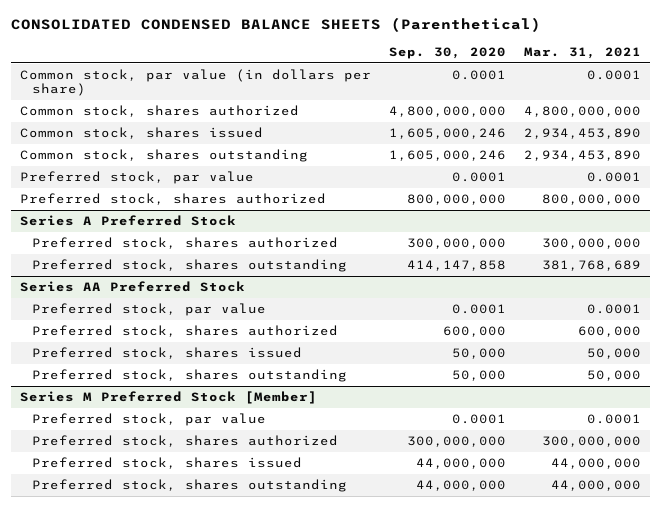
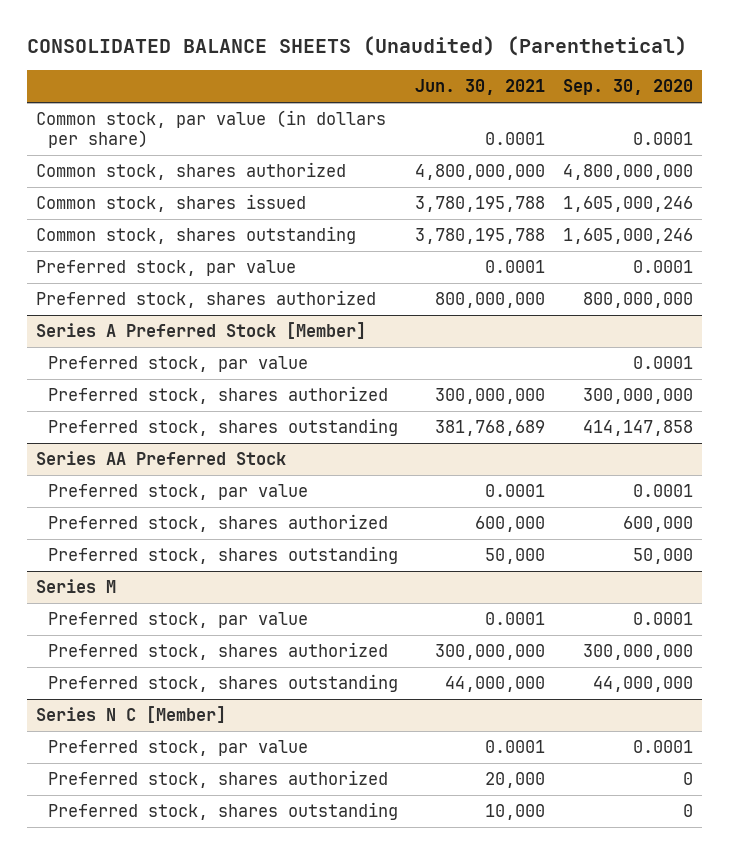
- CONSOLIDATED CONDENSED BALANCE SHEETS (Parenthetical)
+ CONSOLIDATED BALANCE SHEETS (Unaudited) (Parenthetical)
- | Sep. 30, 2020 | Mar. 31, 2021
+ | Jun. 30, 2021 | Sep. 30, 2020
- Series A Preferred Stock
+ Series A Preferred Stock [Member]
+ Preferred stock, par value | | 0.0001
@ Series AA Preferred Stock
- Preferred stock, shares issued | 50,000 | 50,000
- Series M Preferred Stock [Member]
+ Series M
- Preferred stock, shares issued | 44,000,000 | 44,000,000
+ Series N C [Member]
+ Preferred stock, par value | 0.0001 | 0.0001
+ Preferred stock, shares authorized | 20,000 | 0
+ Preferred stock, shares outstanding | 10,000 | 0

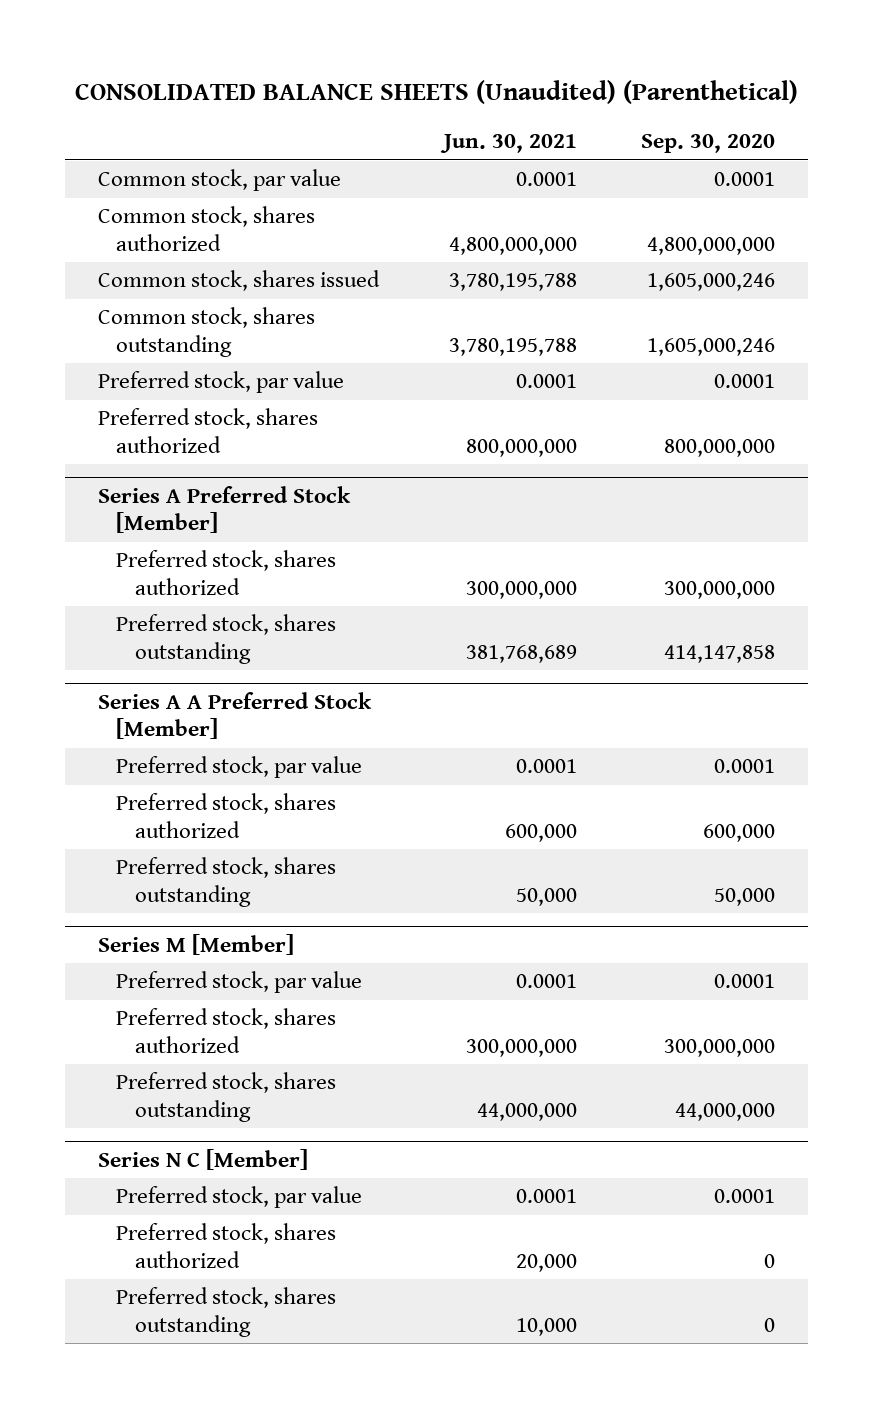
- Common stock, par value (in dollars per share) | 0.0001 | 0.0001
+ Common stock, par value | 0.0001 | 0.0001
@ Series A Preferred Stock [Member]
- Preferred stock, par value | | 0.0001
- Series AA Preferred Stock
+ Series A A Preferred Stock [Member]
- Series M
+ Series M [Member]

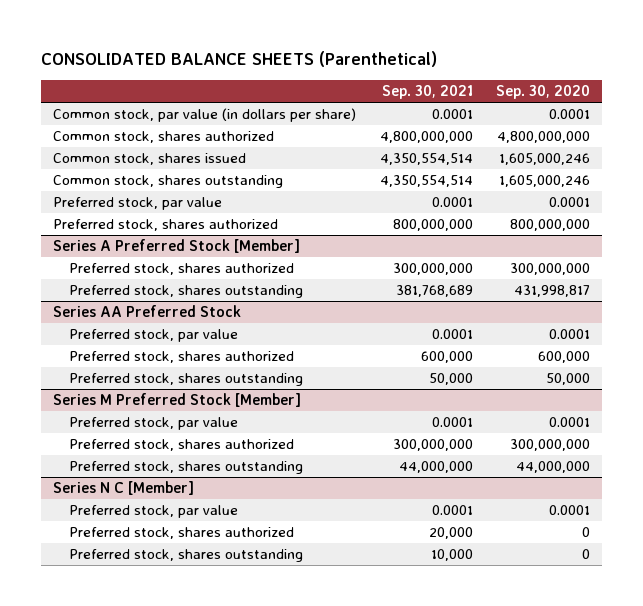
- CONSOLIDATED BALANCE SHEETS (Unaudited) (Parenthetical)
+ CONSOLIDATED BALANCE SHEETS (Parenthetical)
- | Jun. 30, 2021 | Sep. 30, 2020
+ | Sep. 30, 2021 | Sep. 30, 2020
- Common stock, par value | 0.0001 | 0.0001
+ Common stock, par value (in dollars per share) | 0.0001 | 0.0001
@ Series A Preferred Stock [Member]
- Preferred stock, shares outstanding | 381,768,689 | 414,147,858
- Series A A Preferred Stock [Member]
@ Series A Preferred Stock [Member]
+ Preferred stock, shares outstanding | 381,768,689 | 431,998,817
+ Series AA Preferred Stock
- Series M [Member]
+ Series M Preferred Stock [Member]

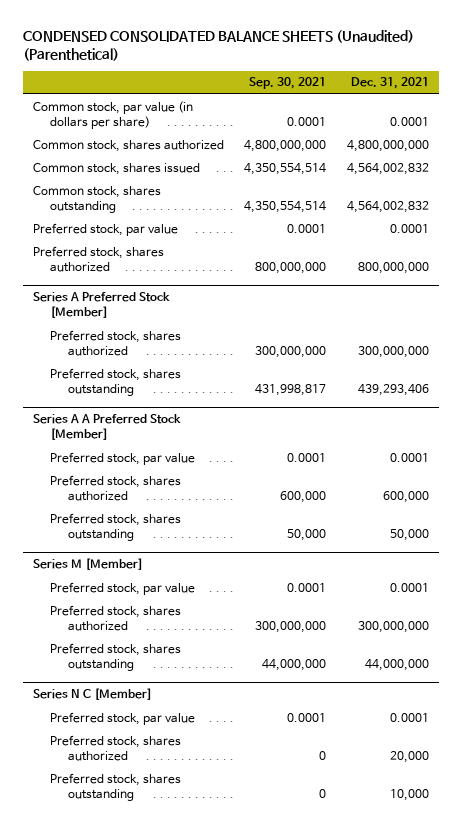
- CONSOLIDATED BALANCE SHEETS (Parenthetical)
+ CONDENSED CONSOLIDATED BALANCE SHEETS (Unaudited) (Parenthetical)
- | Sep. 30, 2021 | Sep. 30, 2020
+ | Sep. 30, 2021 | Dec. 31, 2021
@ Series A Preferred Stock [Member]
- Preferred stock, shares outstanding | 381,768,689 | 431,998,817
- Series AA Preferred Stock
@ Series A Preferred Stock [Member]
+ Preferred stock, shares outstanding | 431,998,817 | 439,293,406
+ Series A A Preferred Stock [Member]
- Series M Preferred Stock [Member]
+ Series M [Member]
@ Series N C [Member]
- Preferred stock, shares authorized | 20,000 | 0
- Preferred stock, shares outstanding | 10,000 | 0
+ Preferred stock, shares authorized | 0 | 20,000
+ Preferred stock, shares outstanding | 0 | 10,000

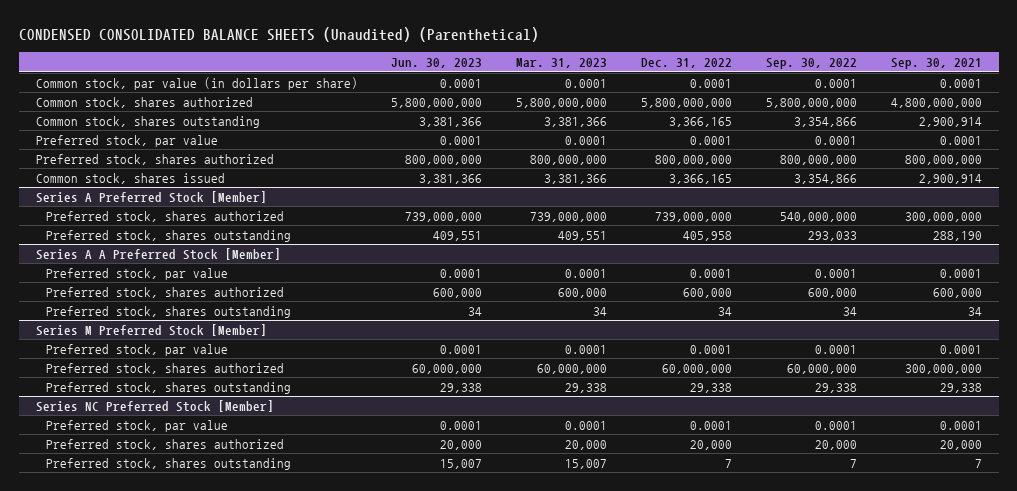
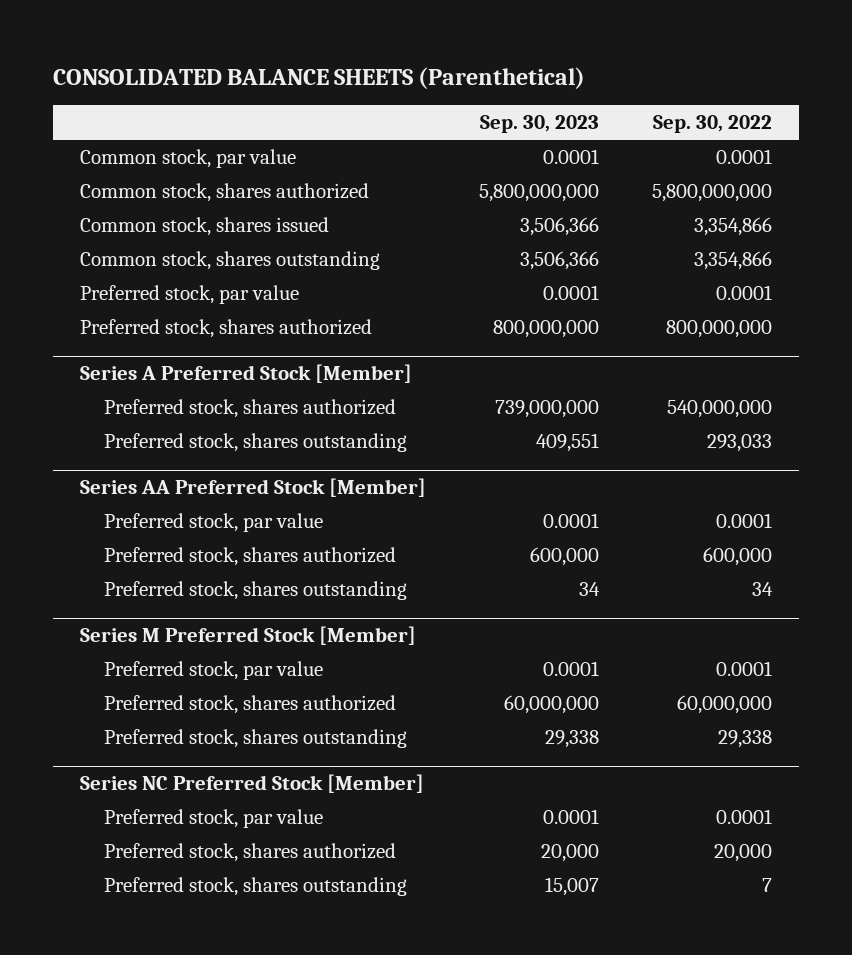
- CONDENSED CONSOLIDATED BALANCE SHEETS (Unaudited) (Parenthetical)
+ CONSOLIDATED BALANCE SHEETS (Parenthetical)
- | Jun. 30, 2023 | Mar. 31, 2023 | Dec. 31, 2022 | Sep. 30, 2022 | Sep. 30, 2021
+ | Sep. 30, 2023 | Sep. 30, 2022
- Common stock, par value (in dollars per share) | 0.0001 | 0.0001 | 0.0001 | 0.0001 | 0.0001
+ Common stock, par value | 0.0001 | 0.0001
moved up: Common stock, shares issued | 3,506,366 | 3,354,866
- Series A A Preferred Stock [Member]
+ Series AA Preferred Stock [Member]

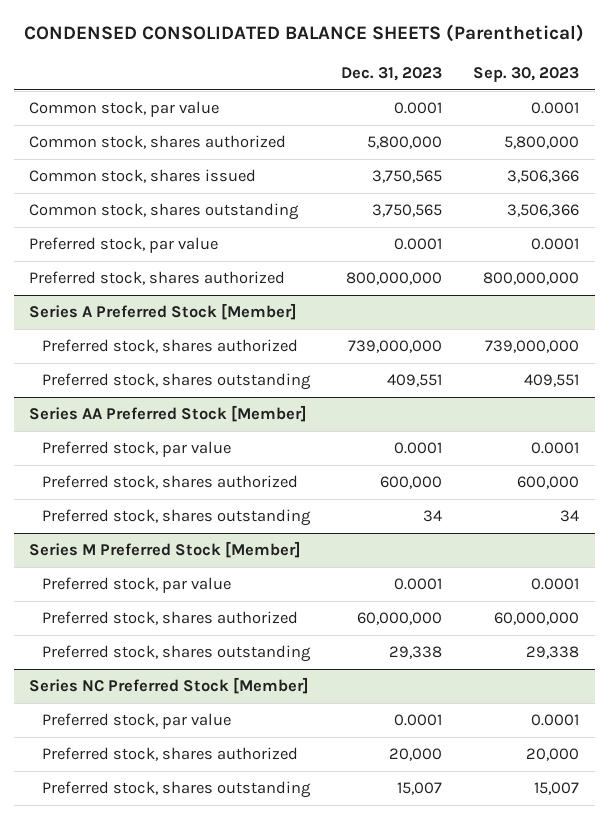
- CONSOLIDATED BALANCE SHEETS (Parenthetical)
+ CONDENSED CONSOLIDATED BALANCE SHEETS (Parenthetical)
- | Sep. 30, 2023 | Sep. 30, 2022
+ | Dec. 31, 2023 | Sep. 30, 2023
- Common stock, shares authorized | 5,800,000,000 | 5,800,000,000
+ Common stock, shares authorized | 5,800,000 | 5,800,000

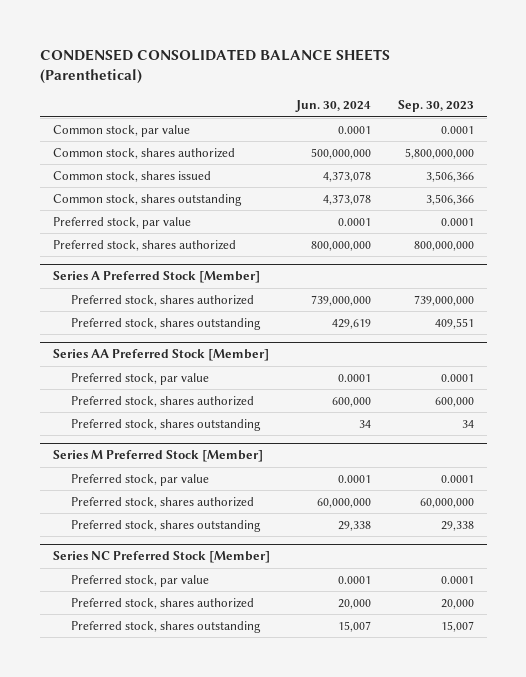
- | Dec. 31, 2023 | Sep. 30, 2023
+ | Jun. 30, 2024 | Sep. 30, 2023
- Common stock, shares authorized | 5,800,000 | 5,800,000
+ Common stock, shares authorized | 500,000,000 | 5,800,000,000

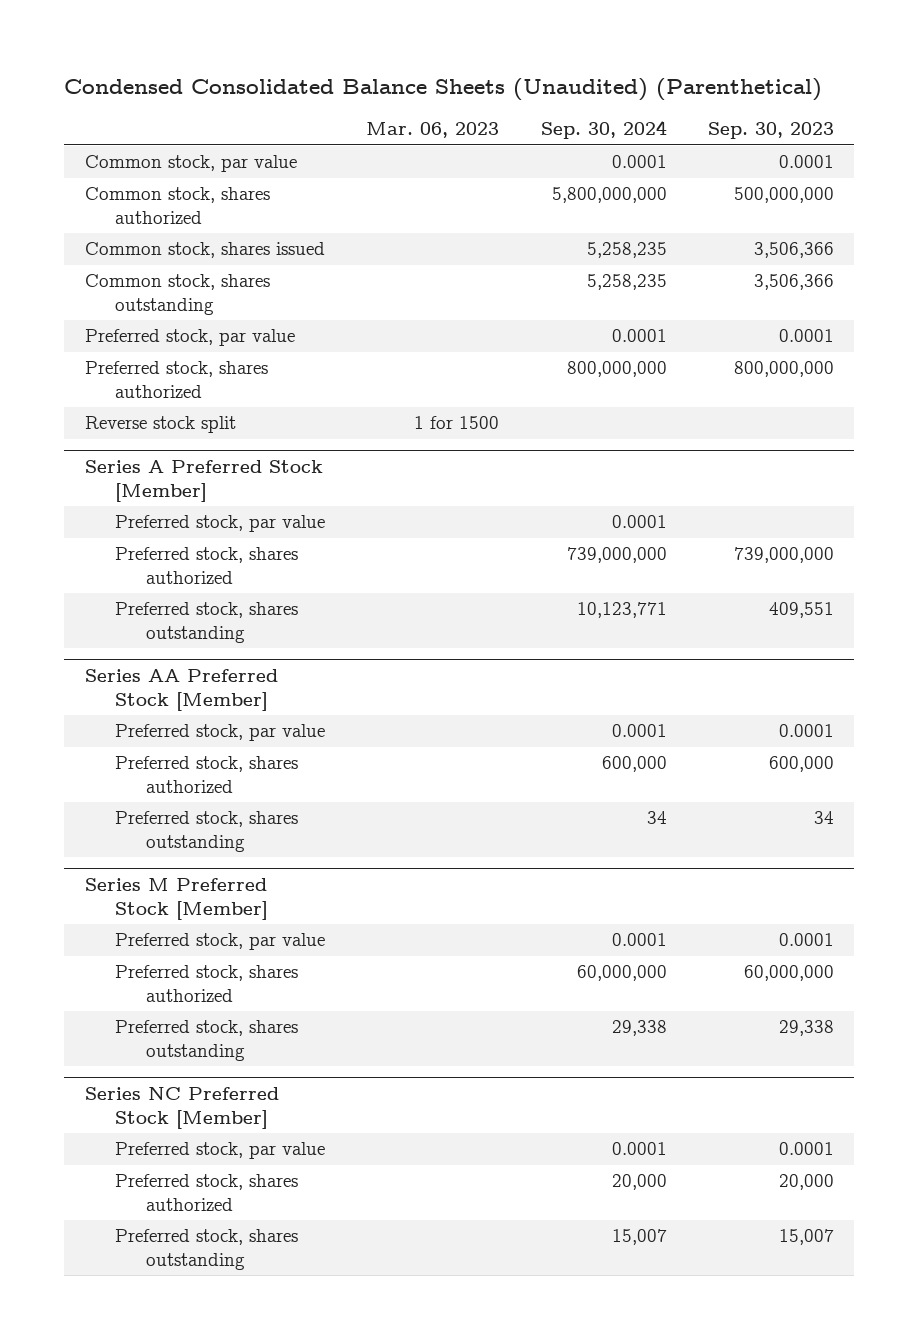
- CONDENSED CONSOLIDATED BALANCE SHEETS (Parenthetical)
+ Condensed Consolidated Balance Sheets (Unaudited) (Parenthetical)
- | Jun. 30, 2024 | Sep. 30, 2023
+ | Mar. 06, 2023 | Sep. 30, 2024 | Sep. 30, 2023
- Common stock, shares authorized | 500,000,000 | 5,800,000,000
+ Common stock, shares authorized | | 5,800,000,000 | 500,000,000
+ Reverse stock split | 1 for 1500 | |
@ Series A Preferred Stock [Member]
+ Preferred stock, par value | | 0.0001 |

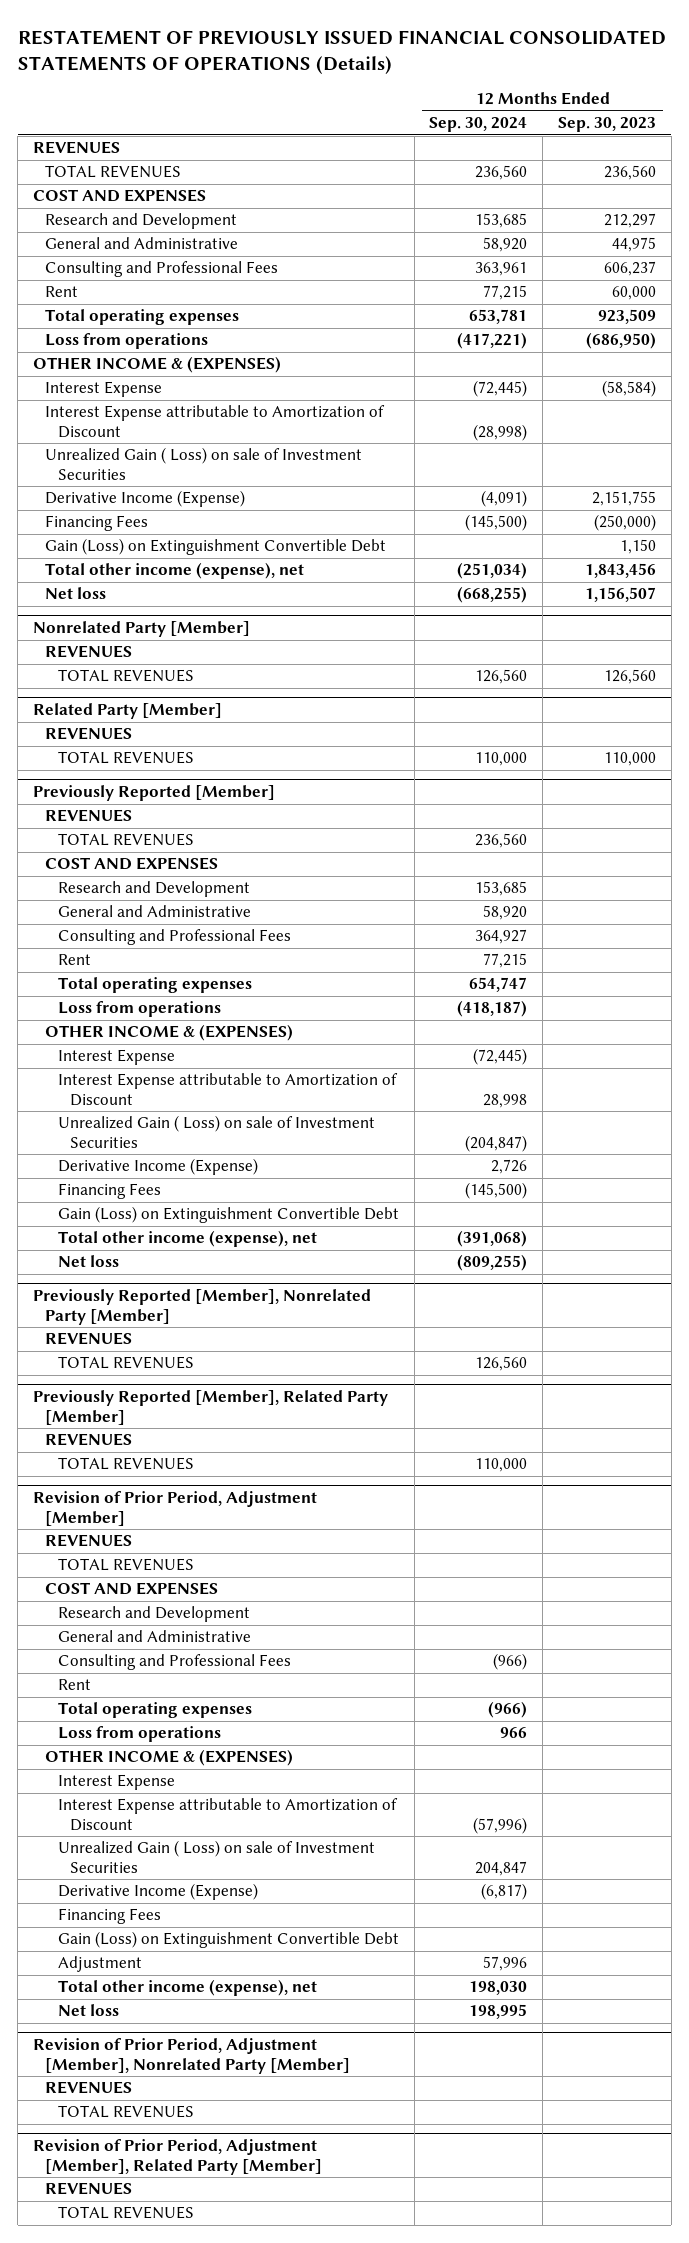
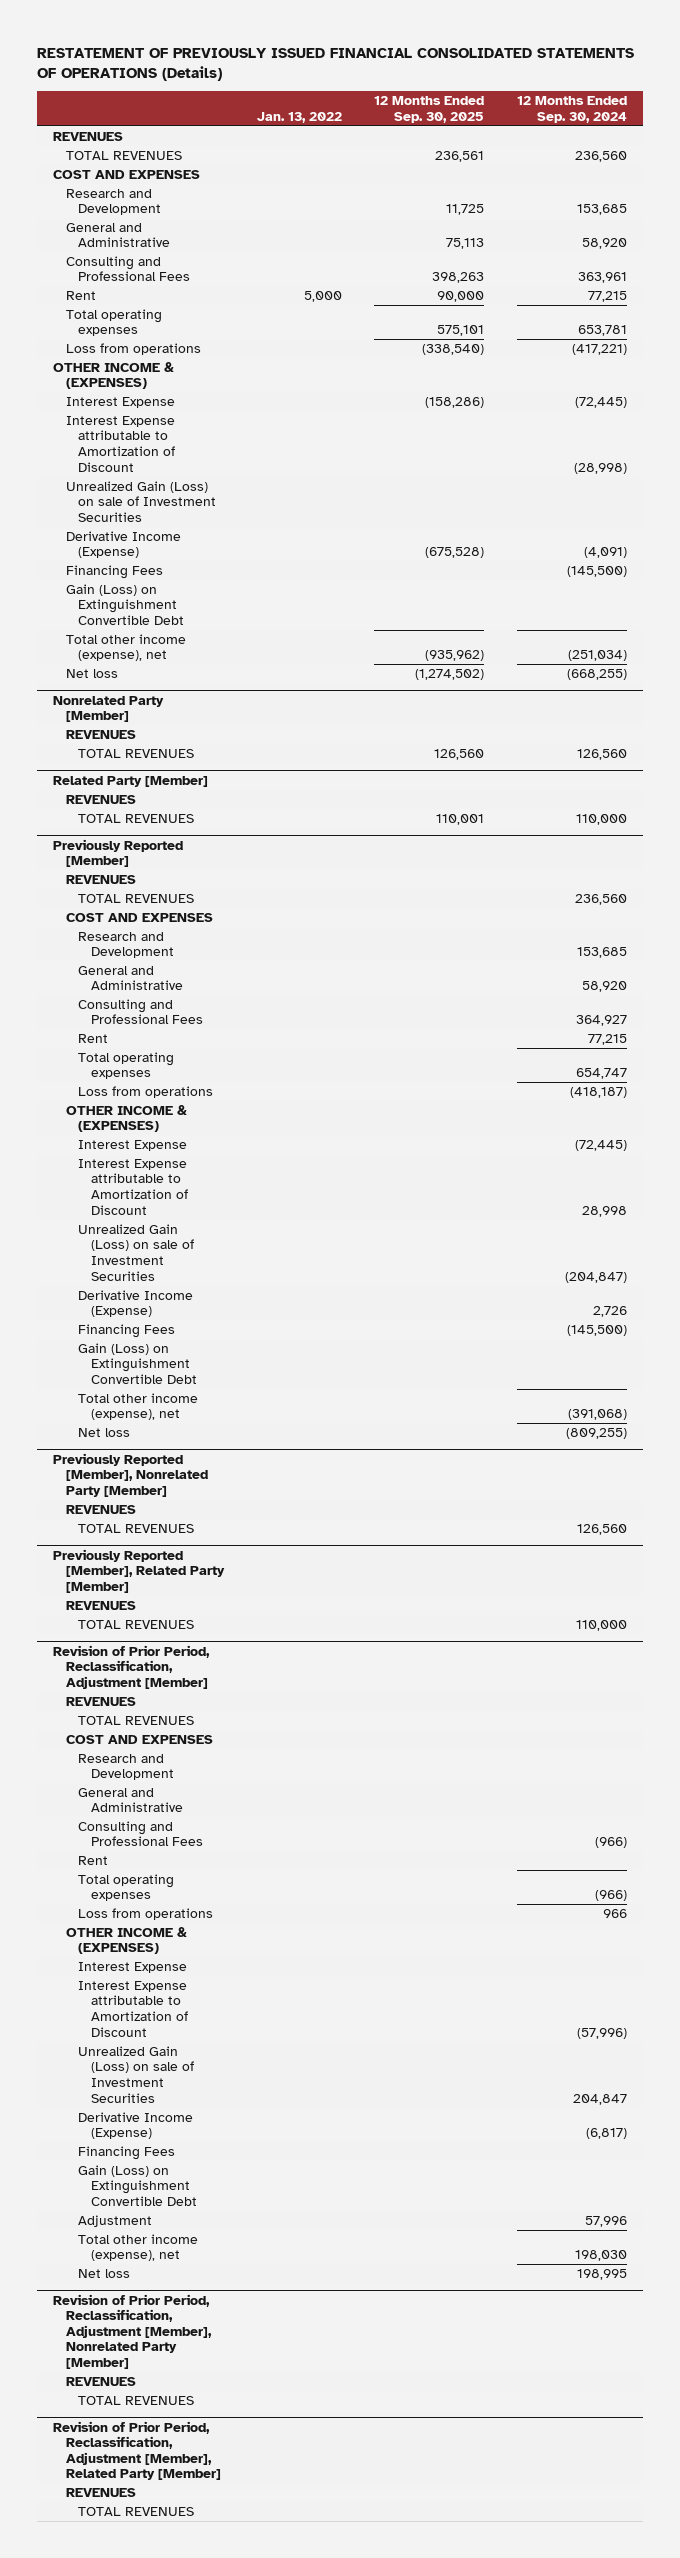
- | 12 Months Ended Sep. 30, 2024 | 12 Months Ended Sep. 30, 2023
+ | Jan. 13, 2022 | 12 Months Ended Sep. 30, 2025 | 12 Months Ended Sep. 30, 2024
- Unrealized Gain ( Loss) on sale of Investment Securities
+ Unrealized Gain (Loss) on sale of Investment Securities
@ Previously Reported [Member]
- Unrealized Gain ( Loss) on sale of Investment Securities | (204,847) |
+ Unrealized Gain (Loss) on sale of Investment Securities | | | (204,847)
- Revision of Prior Period, Adjustment [Member]
+ Revision of Prior Period, Reclassification, Adjustment [Member]
- Unrealized Gain ( Loss) on sale of Investment Securities | 204,847 |
+ Unrealized Gain (Loss) on sale of Investment Securities | | | 204,847
- Revision of Prior Period, Adjustment [Member], Nonrelated Party [Member]
+ Revision of Prior Period, Reclassification, Adjustment [Member], Nonrelated Party [Member]
- Revision of Prior Period, Adjustment [Member], Related Party [Member]
+ Revision of Prior Period, Reclassification, Adjustment [Member], Related Party [Member]

